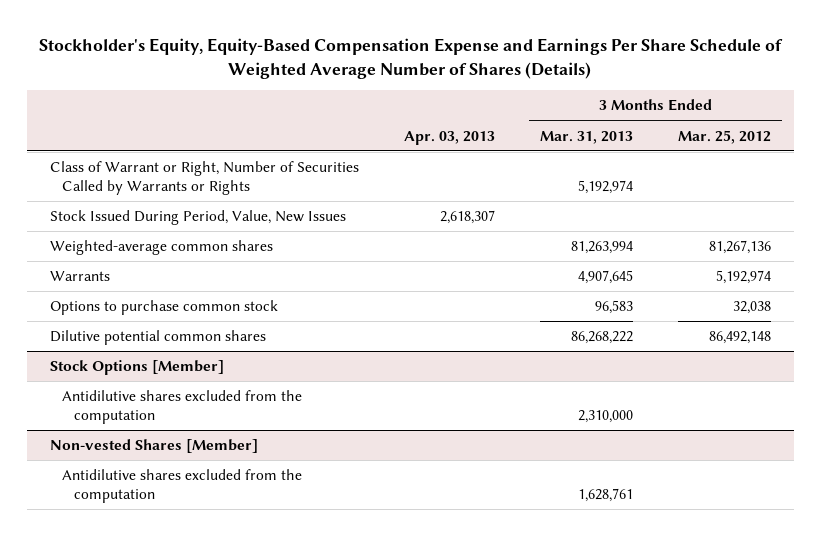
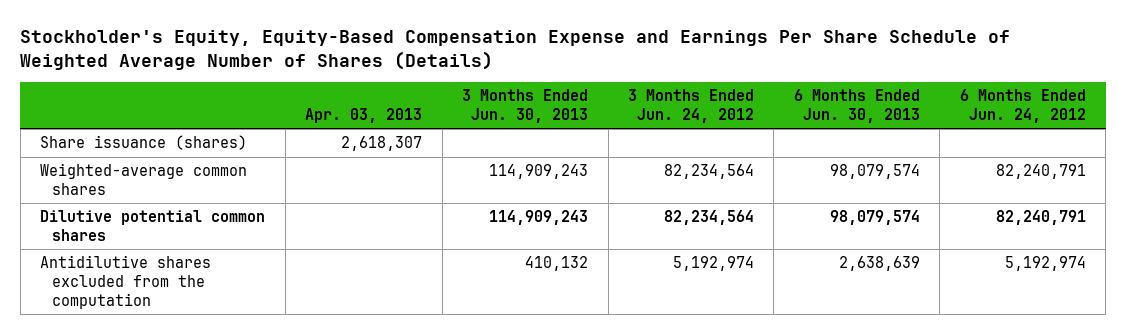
- | Apr. 03, 2013 | 3 Months Ended Mar. 31, 2013 | 3 Months Ended Mar. 25, 2012
+ | Apr. 03, 2013 | 3 Months Ended Jun. 30, 2013 | 3 Months Ended Jun. 24, 2012 | 6 Months Ended Jun. 30, 2013 | 6 Months Ended Jun. 24, 2012
- Class of Warrant or Right, Number of Securities Called by Warrants or Rights | | 5,192,974 |
- Stock Issued During Period, Value, New Issues | 2,618,307 | |
+ Share issuance (shares) | 2,618,307 | | | |
- Warrants | | 4,907,645 | 5,192,974
- Options to purchase common stock | | 96,583 | 32,038
- Stock Options [Member]
- Antidilutive shares excluded from the computation | | 2,310,000 |
- Non-vested Shares [Member]
- Antidilutive shares excluded from the computation | | 1,628,761 |
+ Antidilutive shares excluded from the computation | | 410,132 | 5,192,974 | 2,638,639 | 5,192,974

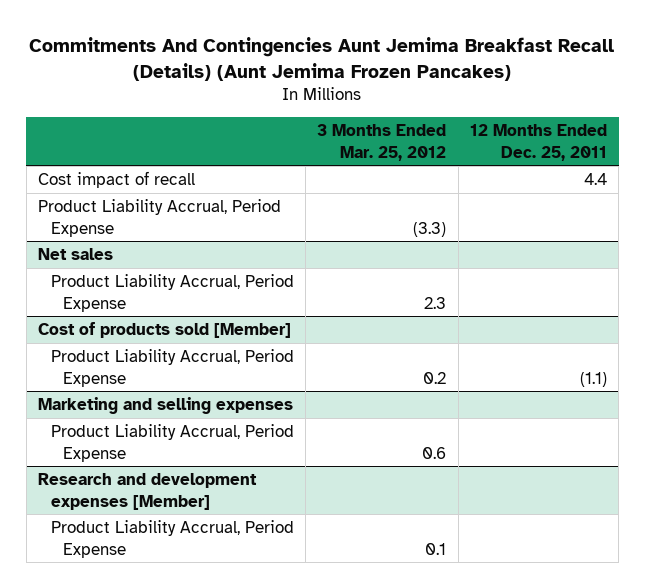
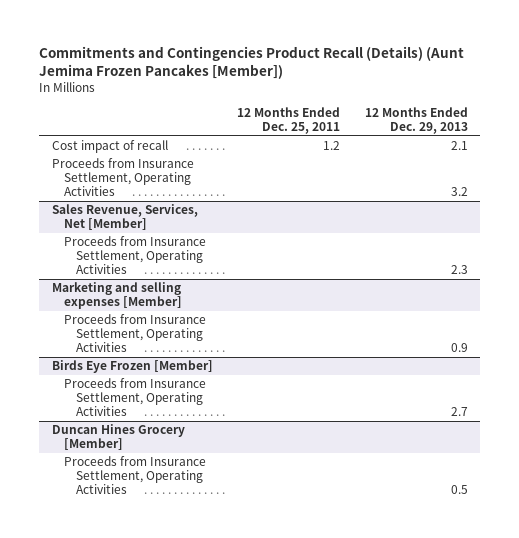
- Commitments And Contingencies Aunt Jemima Breakfast Recall (Details) (Aunt Jemima Frozen Pancakes)
+ Commitments and Contingencies Product Recall (Details) (Aunt Jemima Frozen Pancakes [Member])
- | 3 Months Ended Mar. 25, 2012 | 12 Months Ended Dec. 25, 2011
+ | 12 Months Ended Dec. 25, 2011 | 12 Months Ended Dec. 29, 2013
- Cost impact of recall | | 4.4
- Product Liability Accrual, Period Expense | (3.3) |
- Net sales
- Product Liability Accrual, Period Expense | 2.3 |
- Cost of products sold [Member]
- Product Liability Accrual, Period Expense | 0.2 | (1.1)
- Marketing and selling expenses
- Product Liability Accrual, Period Expense | 0.6 |
- Research and development expenses [Member]
- Product Liability Accrual, Period Expense | 0.1 |
+ Cost impact of recall | 1.2 | 2.1
+ Proceeds from Insurance Settlement, Operating Activities | | 3.2
+ Sales Revenue, Services, Net [Member]
+ Proceeds from Insurance Settlement, Operating Activities | | 2.3
+ Marketing and selling expenses [Member]
+ Proceeds from Insurance Settlement, Operating Activities | | 0.9
+ Birds Eye Frozen [Member]
+ Proceeds from Insurance Settlement, Operating Activities | | 2.7
+ Duncan Hines Grocery [Member]
+ Proceeds from Insurance Settlement, Operating Activities | | 0.5

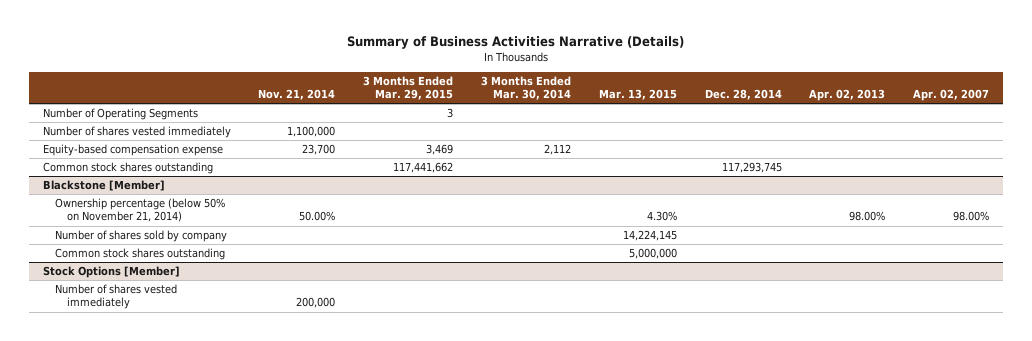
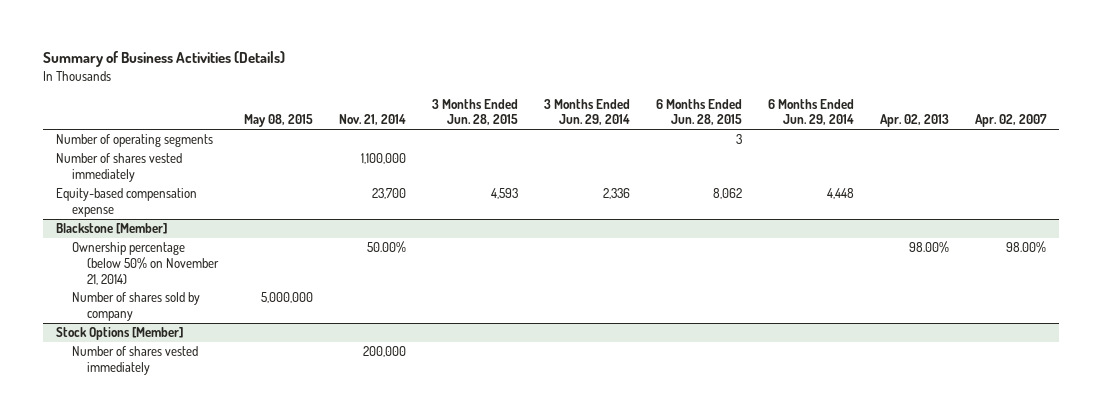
- Summary of Business Activities Narrative (Details)
+ Summary of Business Activities (Details)
- | Nov. 21, 2014 | 3 Months Ended Mar. 29, 2015 | 3 Months Ended Mar. 30, 2014 | Mar. 13, 2015 | Dec. 28, 2014 | Apr. 02, 2013 | Apr. 02, 2007
+ | May 08, 2015 | Nov. 21, 2014 | 3 Months Ended Jun. 28, 2015 | 3 Months Ended Jun. 29, 2014 | 6 Months Ended Jun. 28, 2015 | 6 Months Ended Jun. 29, 2014 | Apr. 02, 2013 | Apr. 02, 2007
- Number of Operating Segments | | 3 | | | | |
+ Number of operating segments | | | | | 3 | | |
- Common stock shares outstanding | | 117,441,662 | | | 117,293,745 | |
@ Blackstone [Member]
- Common stock shares outstanding | | | | 5,000,000 | | |

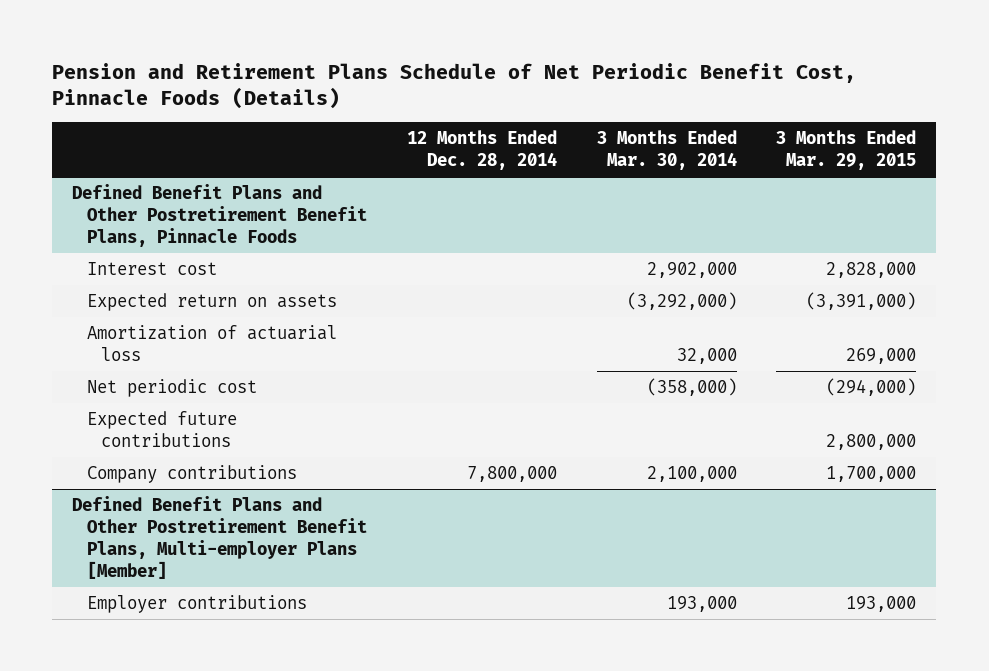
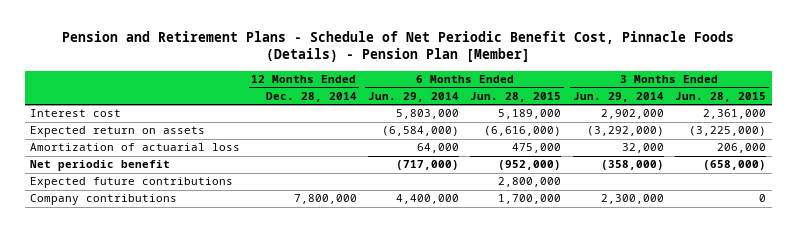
- Pension and Retirement Plans Schedule of Net Periodic Benefit Cost, Pinnacle Foods (Details)
+ Pension and Retirement Plans - Schedule of Net Periodic Benefit Cost, Pinnacle Foods (Details) - Pension Plan [Member]
- | 12 Months Ended Dec. 28, 2014 | 3 Months Ended Mar. 30, 2014 | 3 Months Ended Mar. 29, 2015
+ | 12 Months Ended Dec. 28, 2014 | 6 Months Ended Jun. 29, 2014 | 6 Months Ended Jun. 28, 2015 | 3 Months Ended Jun. 29, 2014 | 3 Months Ended Jun. 28, 2015
- Defined Benefit Plans and Other Postretirement Benefit Plans, Pinnacle Foods
- Net periodic cost | | (358,000) | (294,000)
+ Net periodic benefit | | (717,000) | (952,000) | (358,000) | (658,000)
- Defined Benefit Plans and Other Postretirement Benefit Plans, Multi-employer Plans [Member]
- Employer contributions | | 193,000 | 193,000

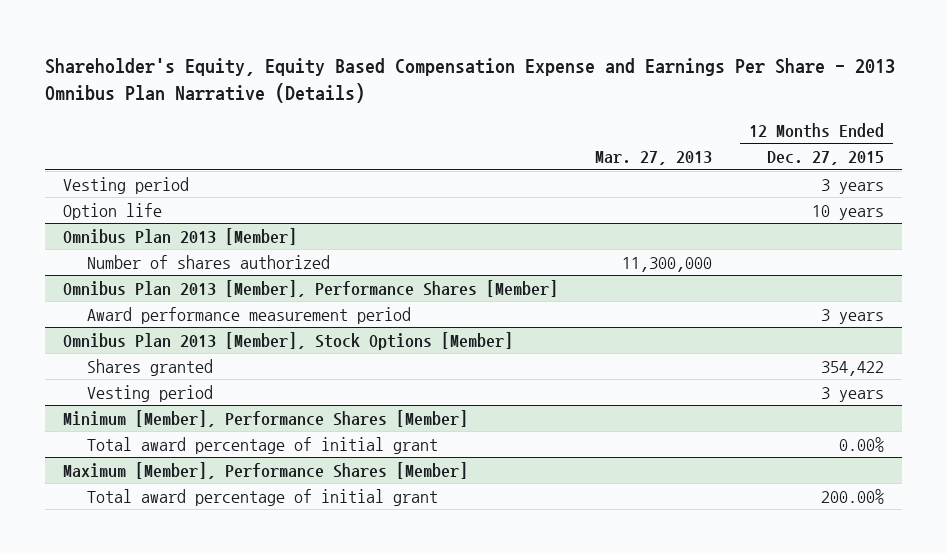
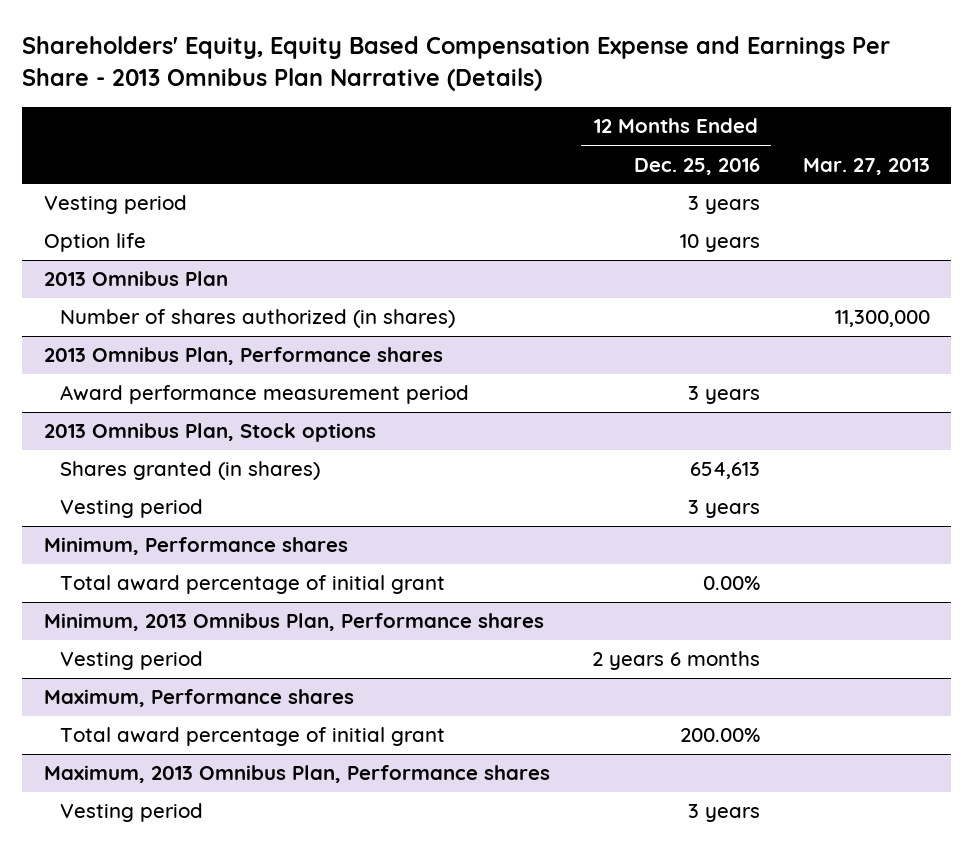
- Shareholder's Equity, Equity Based Compensation Expense and Earnings Per Share - 2013 Omnibus Plan Narrative (Details)
+ Shareholders' Equity, Equity Based Compensation Expense and Earnings Per Share - 2013 Omnibus Plan Narrative (Details)
- | Mar. 27, 2013 | 12 Months Ended Dec. 27, 2015
+ | 12 Months Ended Dec. 25, 2016 | Mar. 27, 2013
- Omnibus Plan 2013 [Member]
- Number of shares authorized | 11,300,000 |
- Omnibus Plan 2013 [Member], Performance Shares [Member]
+ 2013 Omnibus Plan
+ Number of shares authorized (in shares) | | 11,300,000
+ 2013 Omnibus Plan, Performance shares
- Omnibus Plan 2013 [Member], Stock Options [Member]
- Shares granted | | 354,422
+ 2013 Omnibus Plan, Stock options
+ Shares granted (in shares) | 654,613 |
- Minimum [Member], Performance Shares [Member]
+ Minimum, Performance shares
- Maximum [Member], Performance Shares [Member]
+ Minimum, 2013 Omnibus Plan, Performance shares
+ Vesting period | 2 years 6 months |
+ Maximum, Performance shares
+ Maximum, 2013 Omnibus Plan, Performance shares
+ Vesting period | 3 years |

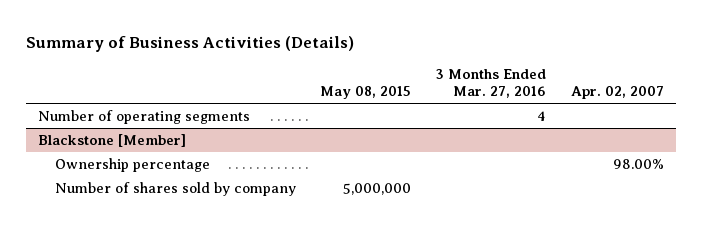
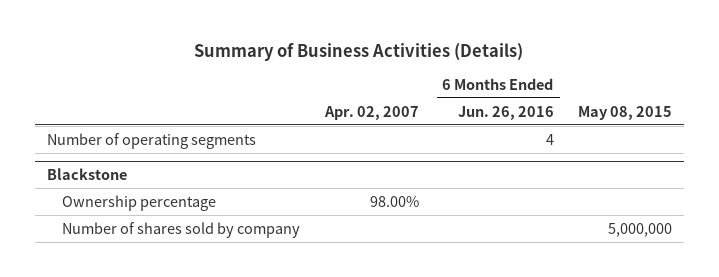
- | May 08, 2015 | 3 Months Ended Mar. 27, 2016 | Apr. 02, 2007
+ | Apr. 02, 2007 | 6 Months Ended Jun. 26, 2016 | May 08, 2015
- Blackstone [Member]
+ Blackstone

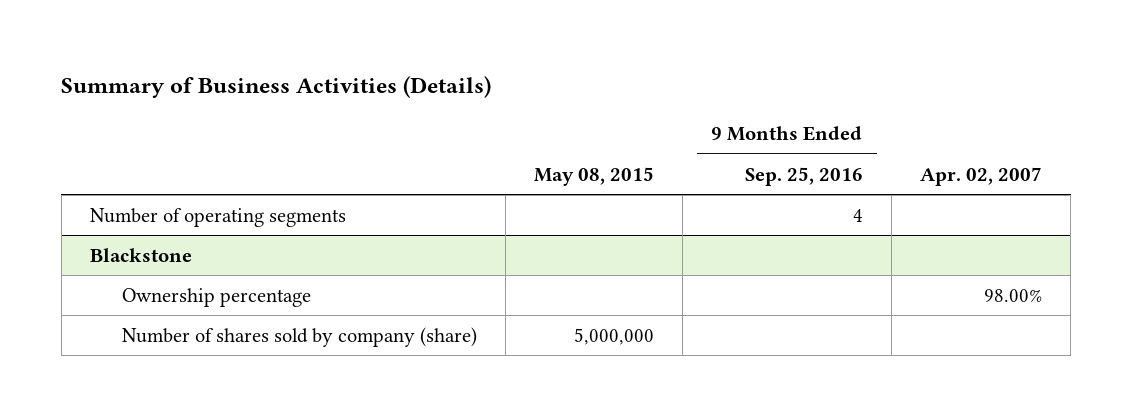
- | Apr. 02, 2007 | 6 Months Ended Jun. 26, 2016 | May 08, 2015
+ | May 08, 2015 | 9 Months Ended Sep. 25, 2016 | Apr. 02, 2007
@ Blackstone
- Number of shares sold by company | | | 5,000,000
+ Number of shares sold by company (share) | 5,000,000 | |

